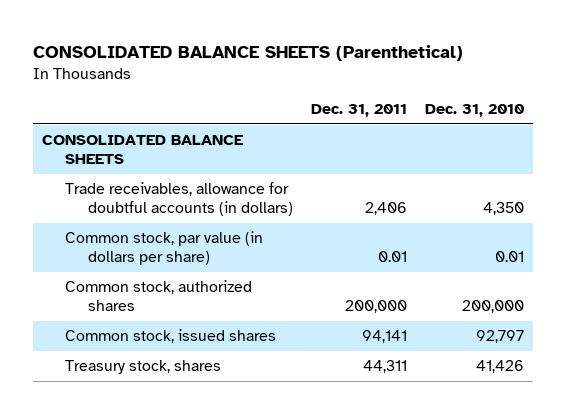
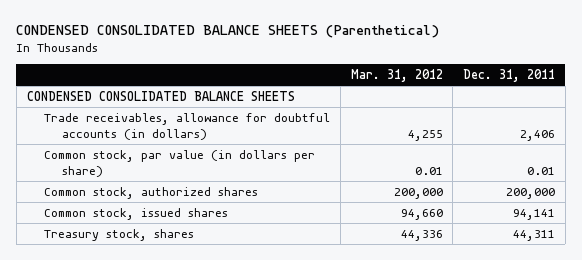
- CONSOLIDATED BALANCE SHEETS (Parenthetical)
+ CONDENSED CONSOLIDATED BALANCE SHEETS (Parenthetical)
- | Dec. 31, 2011 | Dec. 31, 2010
+ | Mar. 31, 2012 | Dec. 31, 2011
- CONSOLIDATED BALANCE SHEETS
+ CONDENSED CONSOLIDATED BALANCE SHEETS

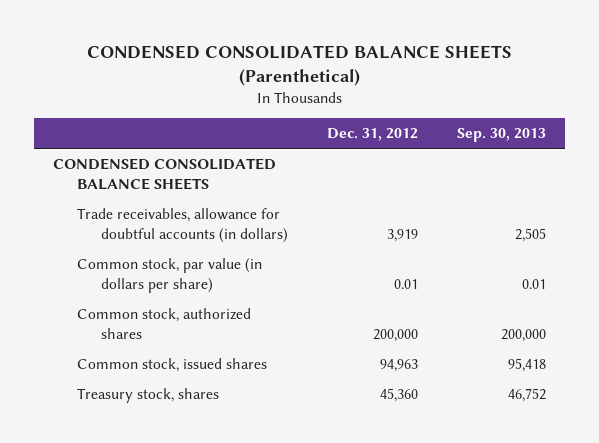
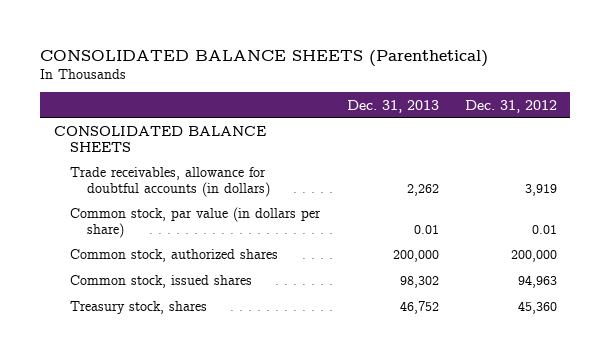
- CONDENSED CONSOLIDATED BALANCE SHEETS (Parenthetical)
+ CONSOLIDATED BALANCE SHEETS (Parenthetical)
- | Dec. 31, 2012 | Sep. 30, 2013
+ | Dec. 31, 2013 | Dec. 31, 2012
- CONDENSED CONSOLIDATED BALANCE SHEETS
+ CONSOLIDATED BALANCE SHEETS

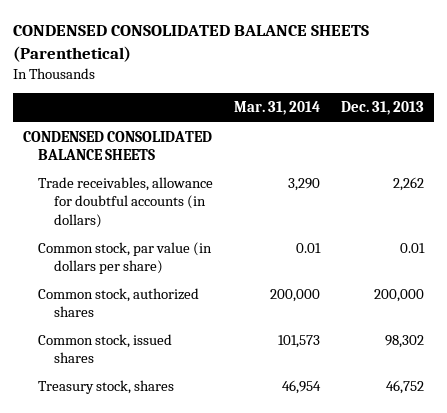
- CONSOLIDATED BALANCE SHEETS (Parenthetical)
+ CONDENSED CONSOLIDATED BALANCE SHEETS (Parenthetical)
- | Dec. 31, 2013 | Dec. 31, 2012
+ | Mar. 31, 2014 | Dec. 31, 2013
- CONSOLIDATED BALANCE SHEETS
+ CONDENSED CONSOLIDATED BALANCE SHEETS

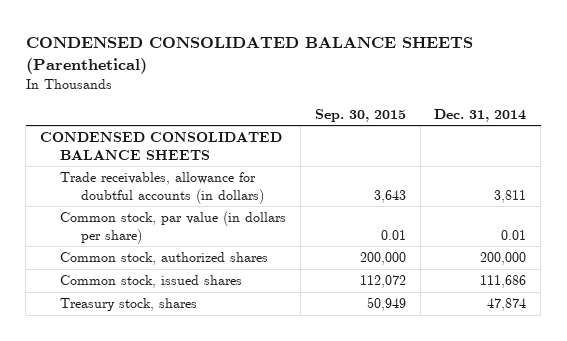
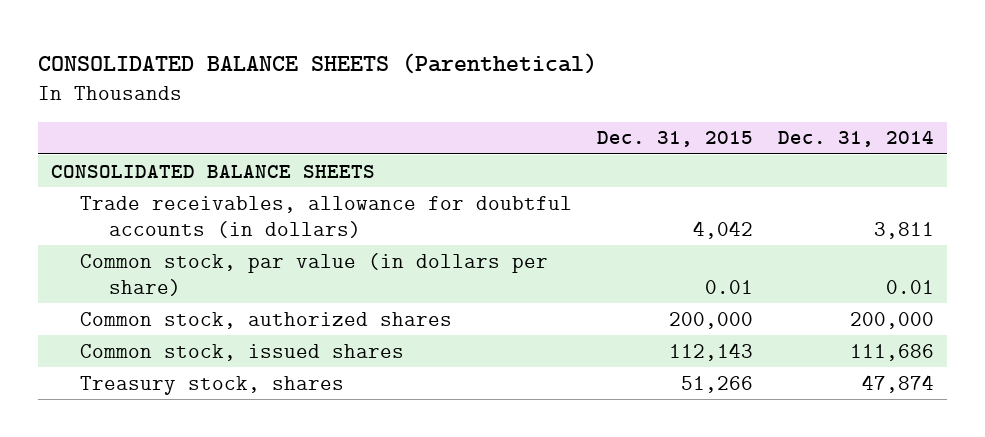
- CONDENSED CONSOLIDATED BALANCE SHEETS (Parenthetical)
+ CONSOLIDATED BALANCE SHEETS (Parenthetical)
- | Sep. 30, 2015 | Dec. 31, 2014
+ | Dec. 31, 2015 | Dec. 31, 2014
- CONDENSED CONSOLIDATED BALANCE SHEETS
+ CONSOLIDATED BALANCE SHEETS

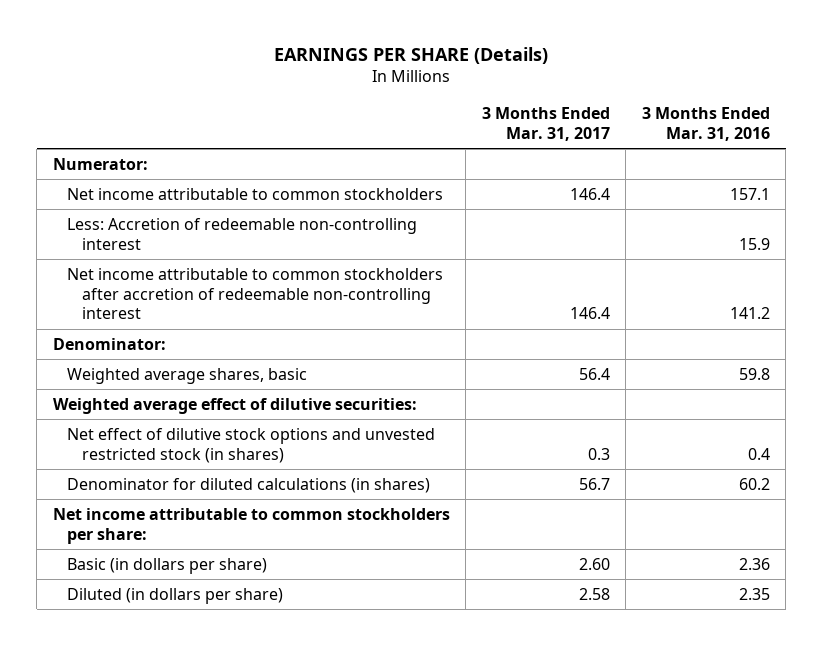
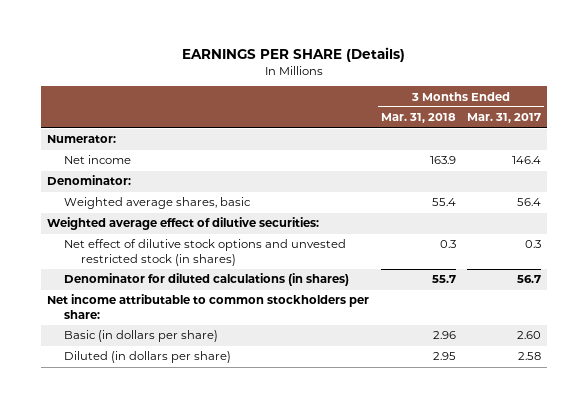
- | 3 Months Ended Mar. 31, 2017 | 3 Months Ended Mar. 31, 2016
+ | 3 Months Ended Mar. 31, 2018 | 3 Months Ended Mar. 31, 2017
- Net income attributable to common stockholders | 146.4 | 157.1
- Less: Accretion of redeemable non-controlling interest | | 15.9
- Net income attributable to common stockholders after accretion of redeemable non-controlling interest | 146.4 | 141.2
+ Net income | 163.9 | 146.4

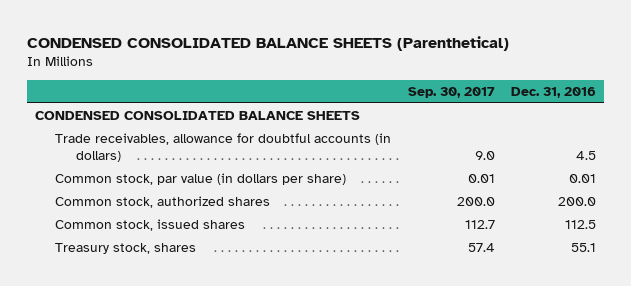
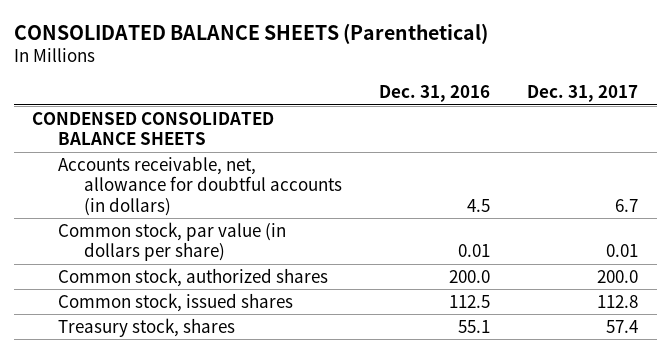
- CONDENSED CONSOLIDATED BALANCE SHEETS (Parenthetical)
+ CONSOLIDATED BALANCE SHEETS (Parenthetical)
- | Sep. 30, 2017 | Dec. 31, 2016
+ | Dec. 31, 2016 | Dec. 31, 2017
- Trade receivables, allowance for doubtful accounts (in dollars) | 9.0 | 4.5
+ Accounts receivable, net, allowance for doubtful accounts (in dollars) | 4.5 | 6.7

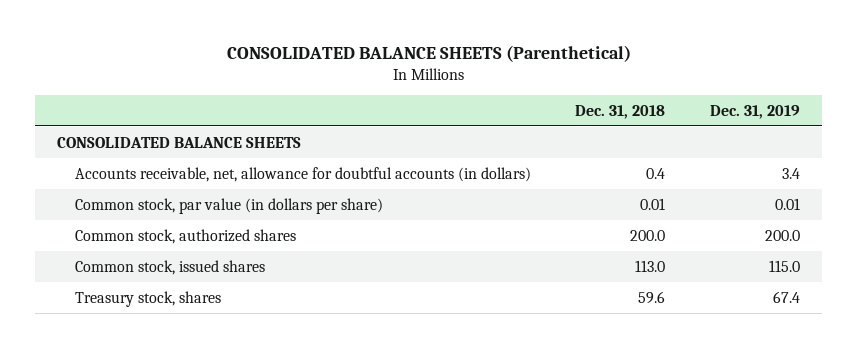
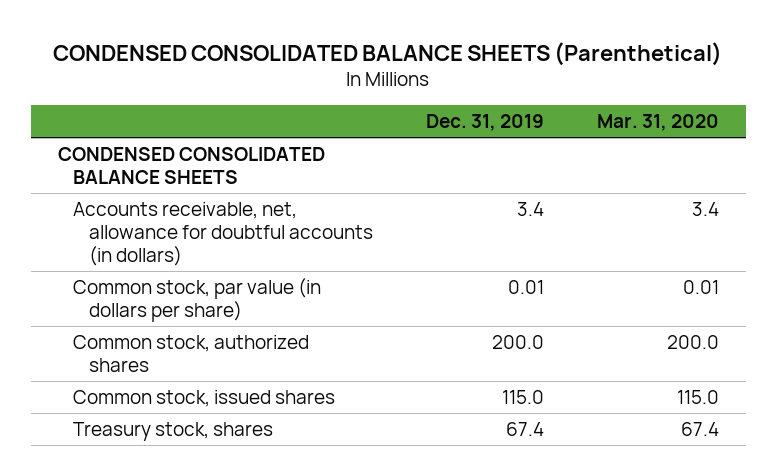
- CONSOLIDATED BALANCE SHEETS (Parenthetical)
+ CONDENSED CONSOLIDATED BALANCE SHEETS (Parenthetical)
- | Dec. 31, 2018 | Dec. 31, 2019
+ | Dec. 31, 2019 | Mar. 31, 2020
- CONSOLIDATED BALANCE SHEETS
+ CONDENSED CONSOLIDATED BALANCE SHEETS

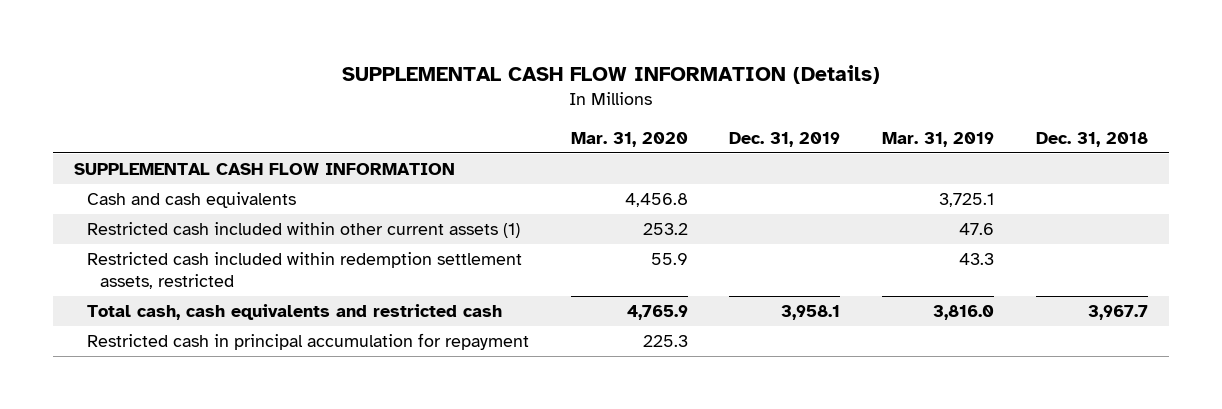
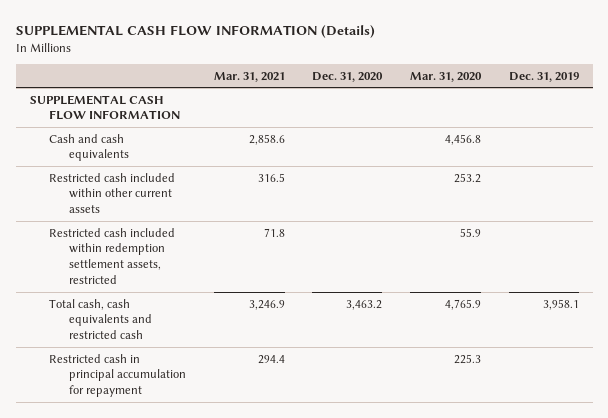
- | Mar. 31, 2020 | Dec. 31, 2019 | Mar. 31, 2019 | Dec. 31, 2018
+ | Mar. 31, 2021 | Dec. 31, 2020 | Mar. 31, 2020 | Dec. 31, 2019
- Restricted cash included within other current assets (1) | 253.2 | | 47.6 |
+ Restricted cash included within other current assets | 316.5 | | 253.2 |

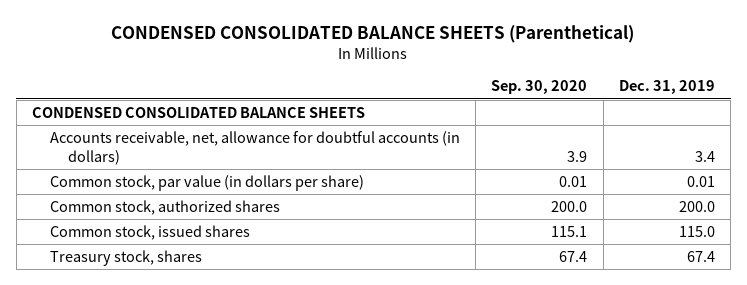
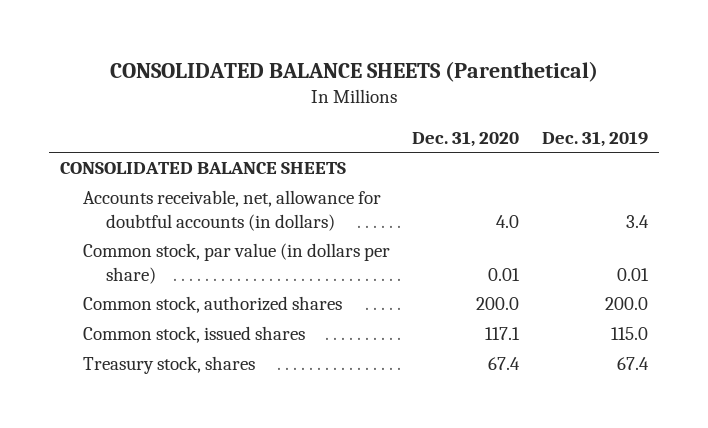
- CONDENSED CONSOLIDATED BALANCE SHEETS (Parenthetical)
+ CONSOLIDATED BALANCE SHEETS (Parenthetical)
- | Sep. 30, 2020 | Dec. 31, 2019
+ | Dec. 31, 2020 | Dec. 31, 2019
- CONDENSED CONSOLIDATED BALANCE SHEETS
+ CONSOLIDATED BALANCE SHEETS

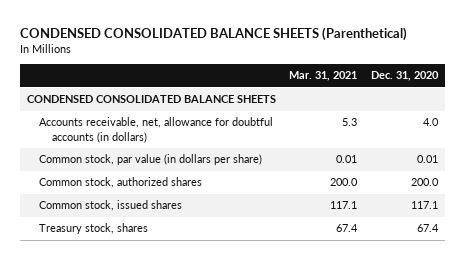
- CONSOLIDATED BALANCE SHEETS (Parenthetical)
+ CONDENSED CONSOLIDATED BALANCE SHEETS (Parenthetical)
- | Dec. 31, 2020 | Dec. 31, 2019
+ | Mar. 31, 2021 | Dec. 31, 2020
- CONSOLIDATED BALANCE SHEETS
+ CONDENSED CONSOLIDATED BALANCE SHEETS

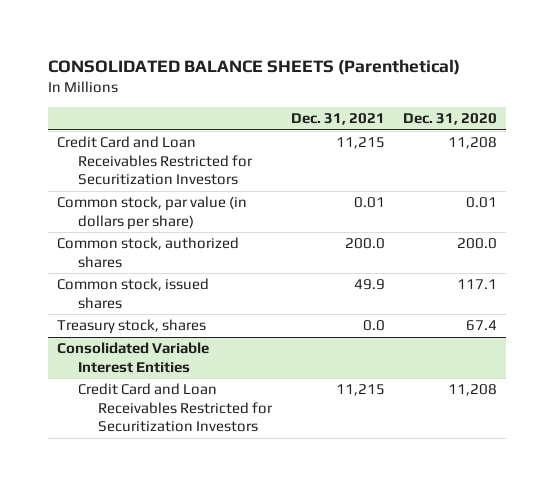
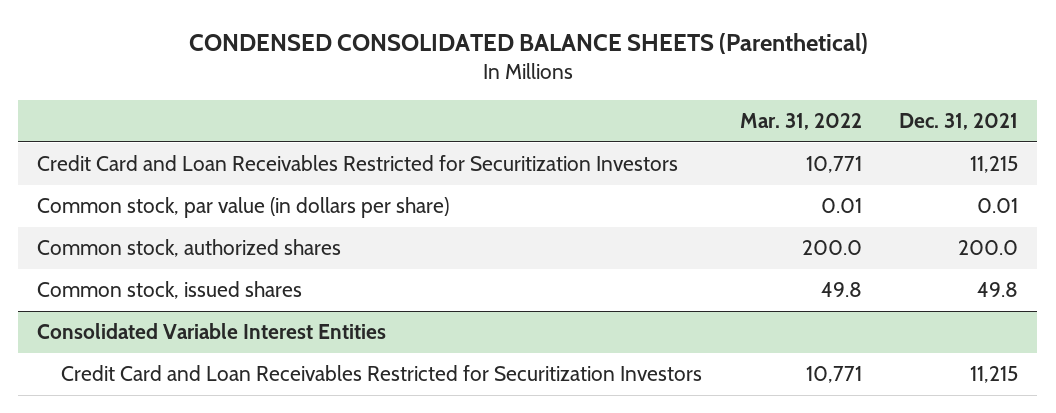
- CONSOLIDATED BALANCE SHEETS (Parenthetical)
+ CONDENSED CONSOLIDATED BALANCE SHEETS (Parenthetical)
- | Dec. 31, 2021 | Dec. 31, 2020
+ | Mar. 31, 2022 | Dec. 31, 2021
- Common stock, issued shares | 49.9 | 117.1
- Treasury stock, shares | 0.0 | 67.4
+ Common stock, issued shares | 49.8 | 49.8

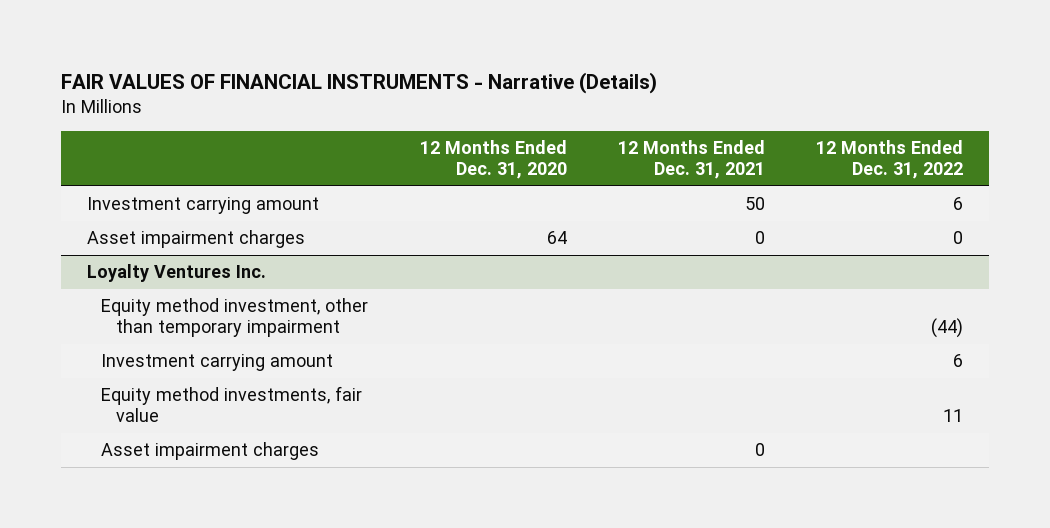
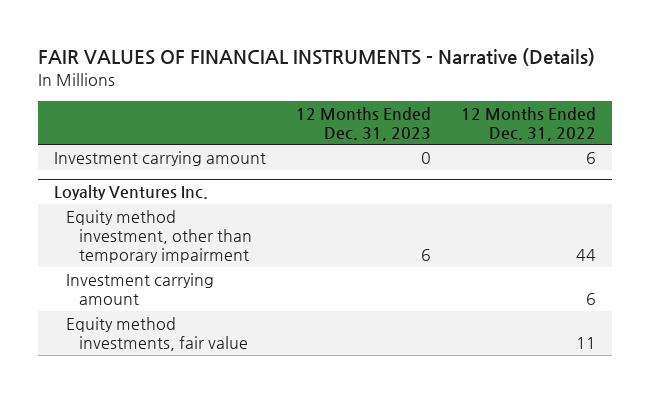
- | 12 Months Ended Dec. 31, 2020 | 12 Months Ended Dec. 31, 2021 | 12 Months Ended Dec. 31, 2022
+ | 12 Months Ended Dec. 31, 2023 | 12 Months Ended Dec. 31, 2022
- Asset impairment charges | 64 | 0 | 0
@ Loyalty Ventures Inc.
- Equity method investment, other than temporary impairment | | | (44)
+ Equity method investment, other than temporary impairment | 6 | 44
- Asset impairment charges | | 0 |

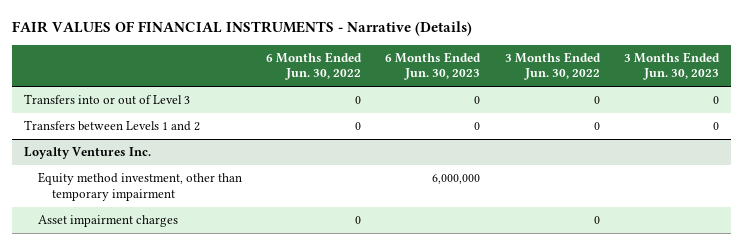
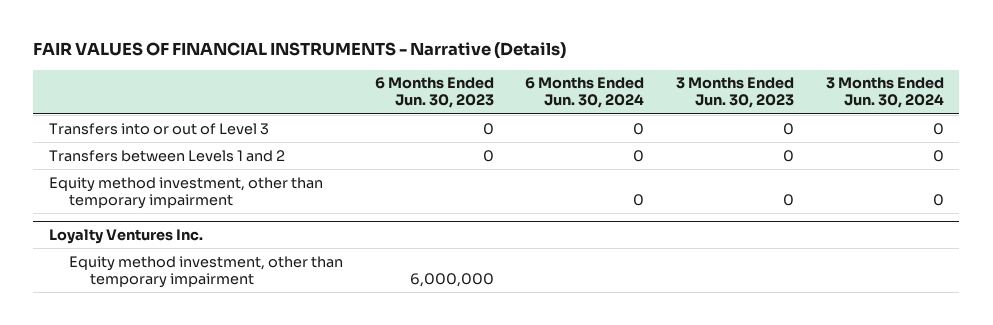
- | 6 Months Ended Jun. 30, 2022 | 6 Months Ended Jun. 30, 2023 | 3 Months Ended Jun. 30, 2022 | 3 Months Ended Jun. 30, 2023
+ | 6 Months Ended Jun. 30, 2023 | 6 Months Ended Jun. 30, 2024 | 3 Months Ended Jun. 30, 2023 | 3 Months Ended Jun. 30, 2024
+ Equity method investment, other than temporary impairment | | 0 | 0 | 0
@ Loyalty Ventures Inc.
- Asset impairment charges | 0 | | 0 |

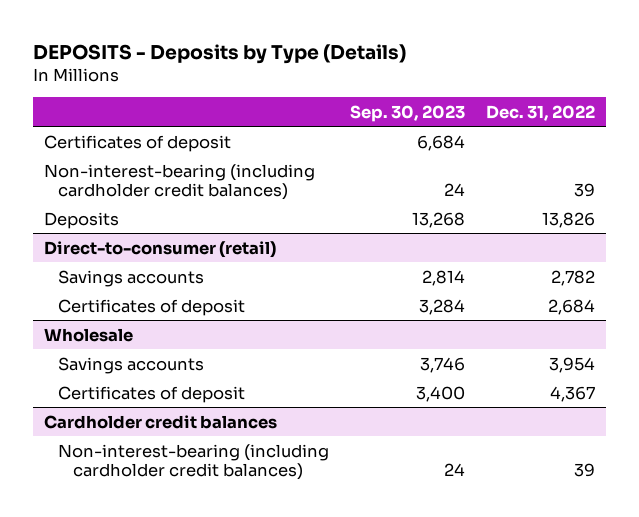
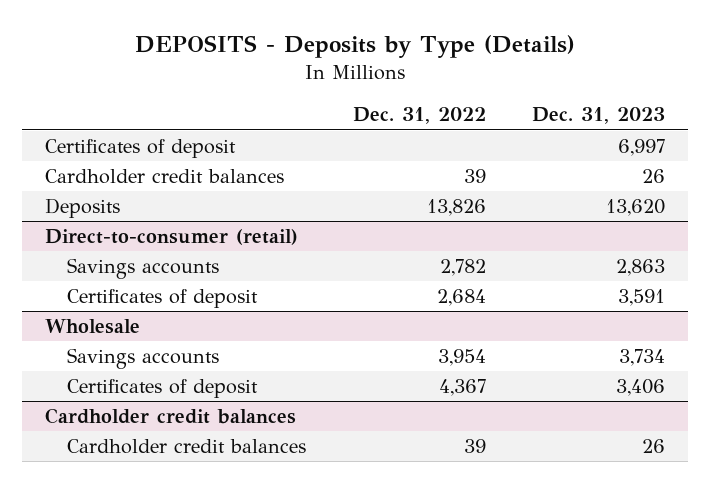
- | Sep. 30, 2023 | Dec. 31, 2022
+ | Dec. 31, 2022 | Dec. 31, 2023
- Non-interest-bearing (including cardholder credit balances) | 24 | 39
+ Cardholder credit balances | 39 | 26
@ Cardholder credit balances
- Non-interest-bearing (including cardholder credit balances) | 24 | 39
+ Cardholder credit balances | 39 | 26

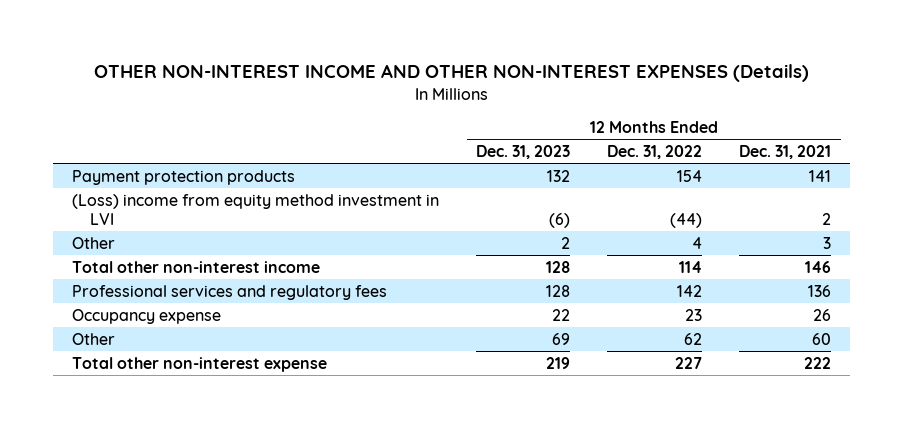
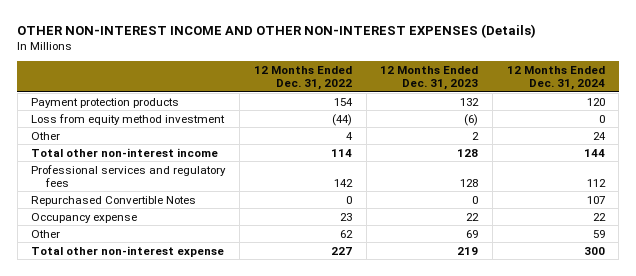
- | 12 Months Ended Dec. 31, 2023 | 12 Months Ended Dec. 31, 2022 | 12 Months Ended Dec. 31, 2021
+ | 12 Months Ended Dec. 31, 2022 | 12 Months Ended Dec. 31, 2023 | 12 Months Ended Dec. 31, 2024
- (Loss) income from equity method investment in LVI | (6) | (44) | 2
+ Loss from equity method investment | (44) | (6) | 0
+ Repurchased Convertible Notes | 0 | 0 | 107

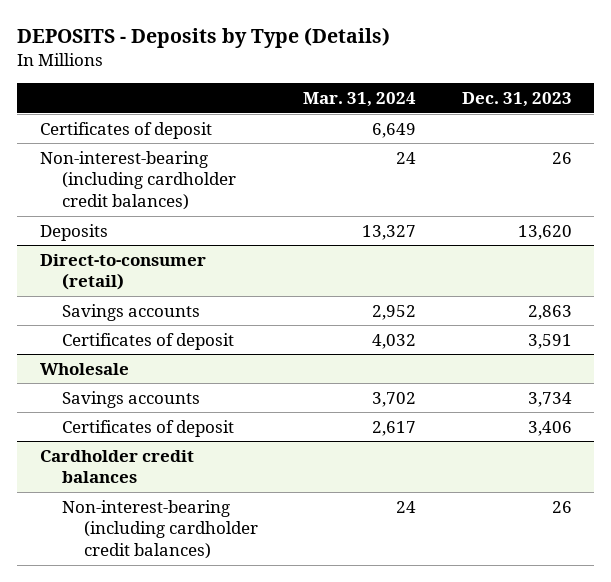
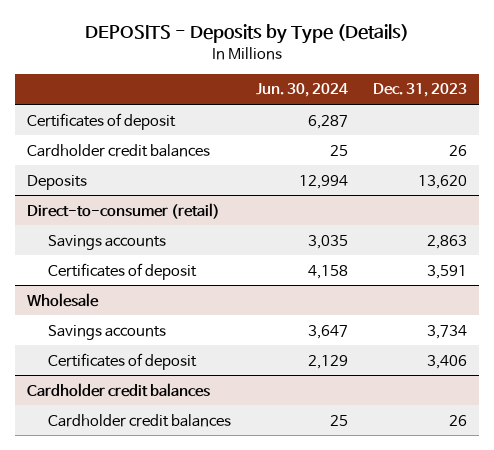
- | Mar. 31, 2024 | Dec. 31, 2023
+ | Jun. 30, 2024 | Dec. 31, 2023
- Non-interest-bearing (including cardholder credit balances) | 24 | 26
+ Cardholder credit balances | 25 | 26
@ Cardholder credit balances
- Non-interest-bearing (including cardholder credit balances) | 24 | 26
+ Cardholder credit balances | 25 | 26

